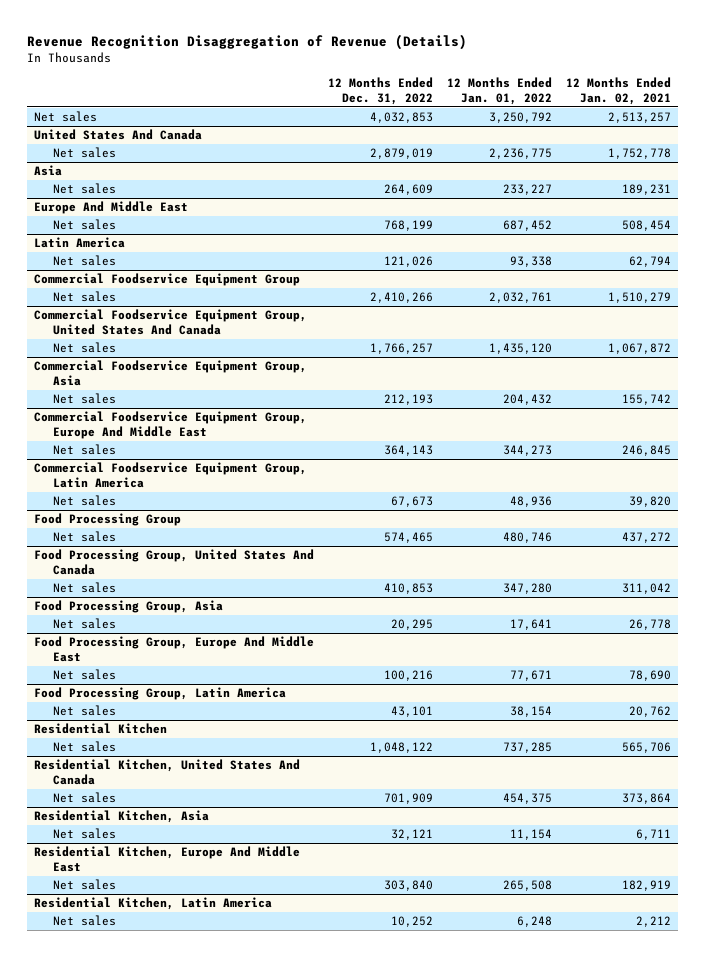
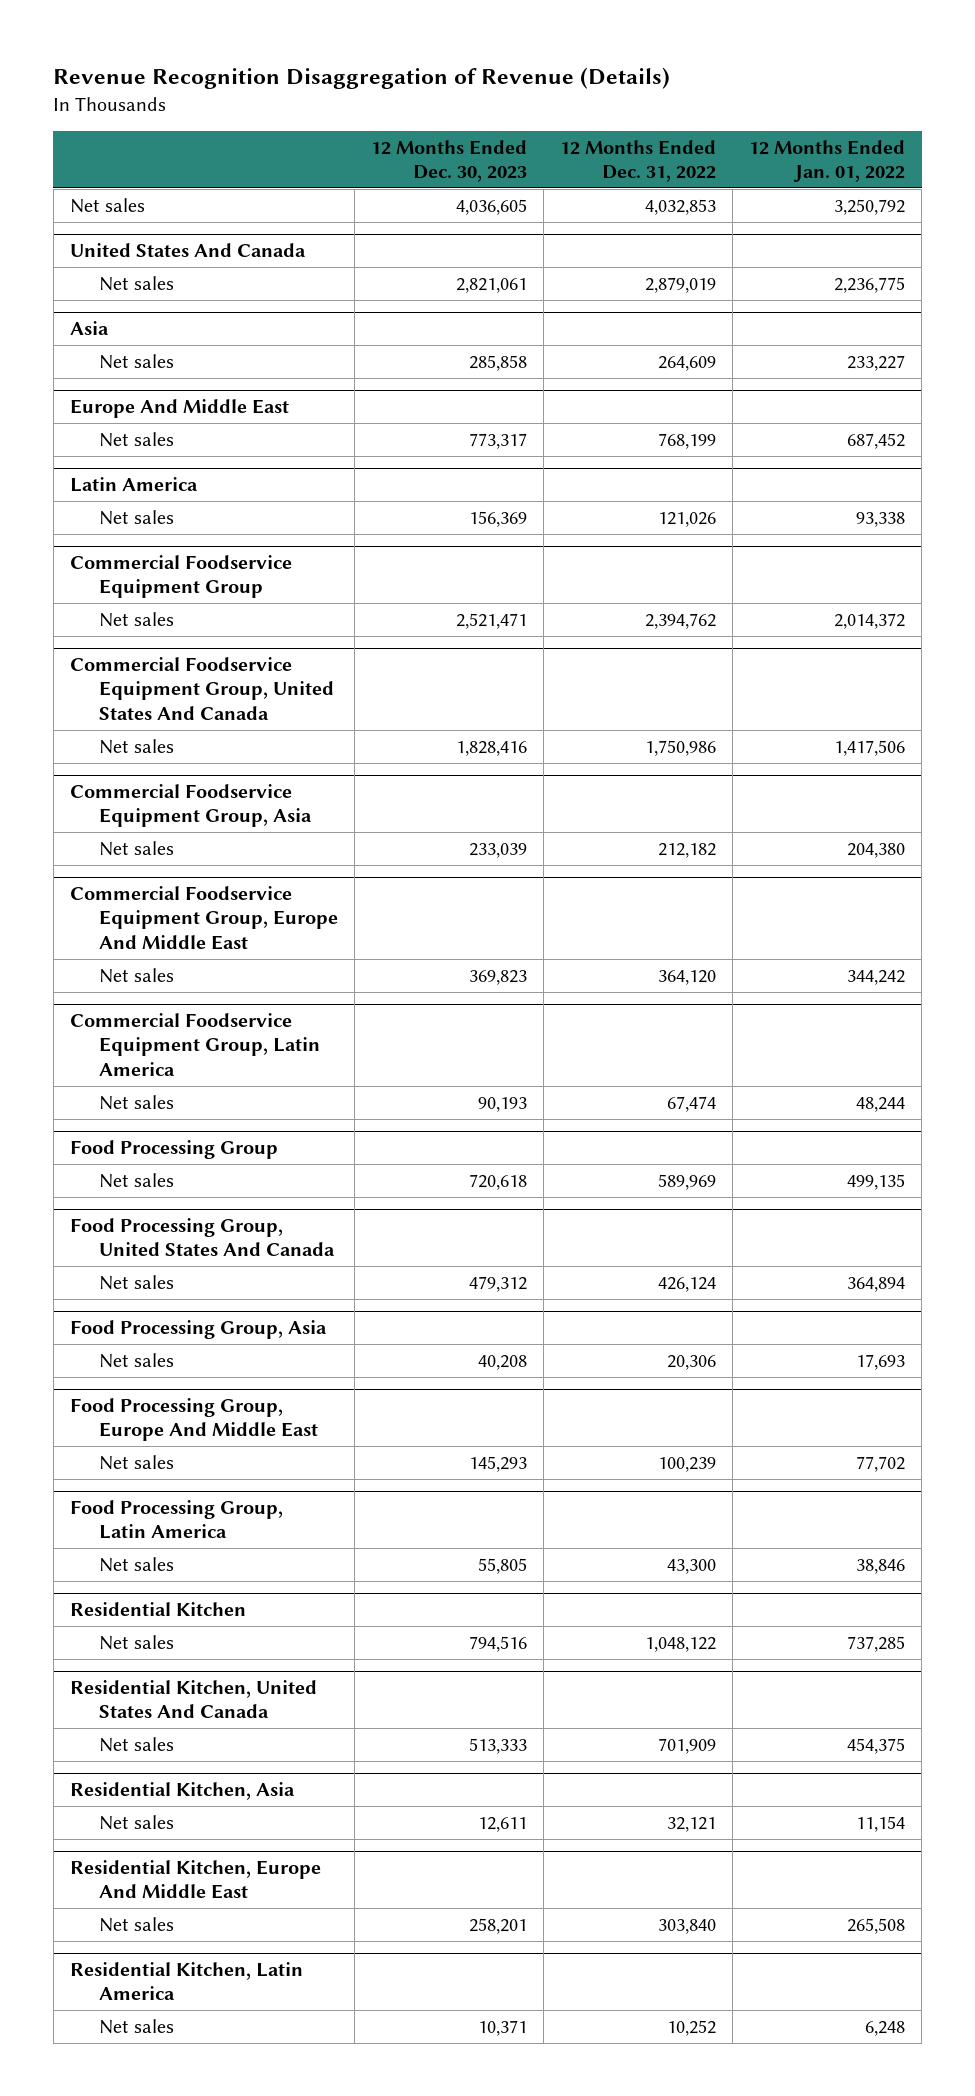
- | 12 Months Ended Dec. 31, 2022 | 12 Months Ended Jan. 01, 2022 | 12 Months Ended Jan. 02, 2021
+ | 12 Months Ended Dec. 30, 2023 | 12 Months Ended Dec. 31, 2022 | 12 Months Ended Jan. 01, 2022
@ Commercial Foodservice Equipment Group
- Net sales | 2,410,266 | 2,032,761 | 1,510,279
+ Net sales | 2,521,471 | 2,394,762 | 2,014,372
@ Commercial Foodservice Equipment Group, United States And Canada
- Net sales | 1,766,257 | 1,435,120 | 1,067,872
+ Net sales | 1,828,416 | 1,750,986 | 1,417,506
@ Commercial Foodservice Equipment Group, Asia
- Net sales | 212,193 | 204,432 | 155,742
+ Net sales | 233,039 | 212,182 | 204,380
@ Commercial Foodservice Equipment Group, Europe And Middle East
- Net sales | 364,143 | 344,273 | 246,845
+ Net sales | 369,823 | 364,120 | 344,242
@ Commercial Foodservice Equipment Group, Latin America
- Net sales | 67,673 | 48,936 | 39,820
+ Net sales | 90,193 | 67,474 | 48,244
@ Food Processing Group
- Net sales | 574,465 | 480,746 | 437,272
+ Net sales | 720,618 | 589,969 | 499,135
@ Food Processing Group, United States And Canada
- Net sales | 410,853 | 347,280 | 311,042
+ Net sales | 479,312 | 426,124 | 364,894
@ Food Processing Group, Asia
- Net sales | 20,295 | 17,641 | 26,778
+ Net sales | 40,208 | 20,306 | 17,693
@ Food Processing Group, Europe And Middle East
- Net sales | 100,216 | 77,671 | 78,690
+ Net sales | 145,293 | 100,239 | 77,702
@ Food Processing Group, Latin America
- Net sales | 43,101 | 38,154 | 20,762
+ Net sales | 55,805 | 43,300 | 38,846

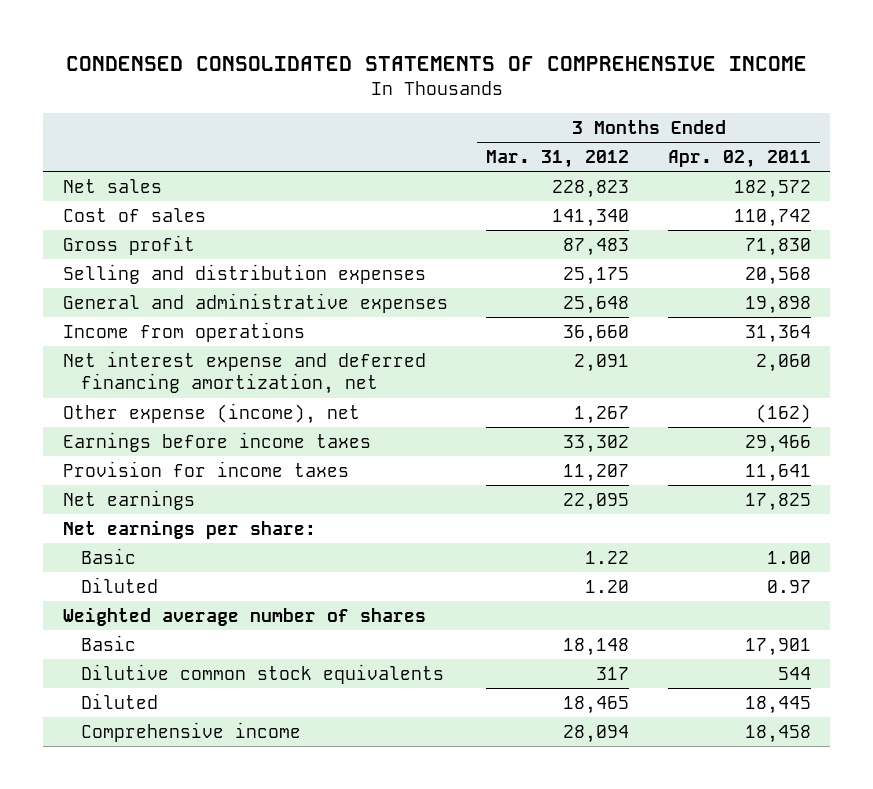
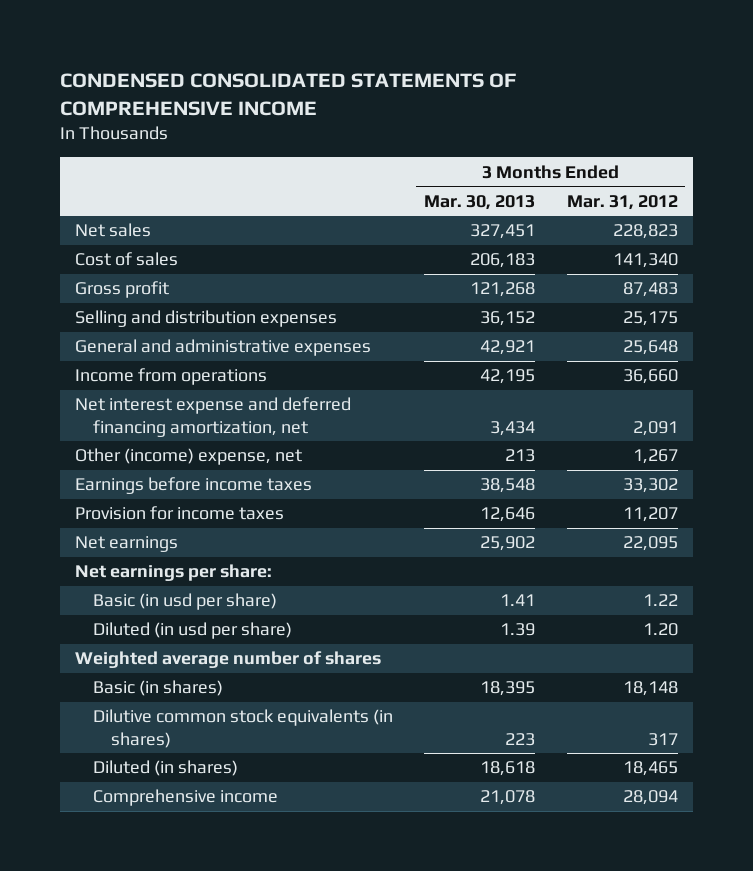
- | 3 Months Ended Mar. 31, 2012 | 3 Months Ended Apr. 02, 2011
+ | 3 Months Ended Mar. 30, 2013 | 3 Months Ended Mar. 31, 2012
- Other expense (income), net | 1,267 | (162)
+ Other (income) expense, net | 213 | 1,267
- Basic | 1.22 | 1.00
- Diluted | 1.20 | 0.97
+ Basic (in usd per share) | 1.41 | 1.22
+ Diluted (in usd per share) | 1.39 | 1.20
- Basic | 18,148 | 17,901
- Dilutive common stock equivalents | 317 | 544
- Diluted | 18,465 | 18,445
+ Basic (in shares) | 18,395 | 18,148
+ Dilutive common stock equivalents (in shares) | 223 | 317
+ Diluted (in shares) | 18,618 | 18,465

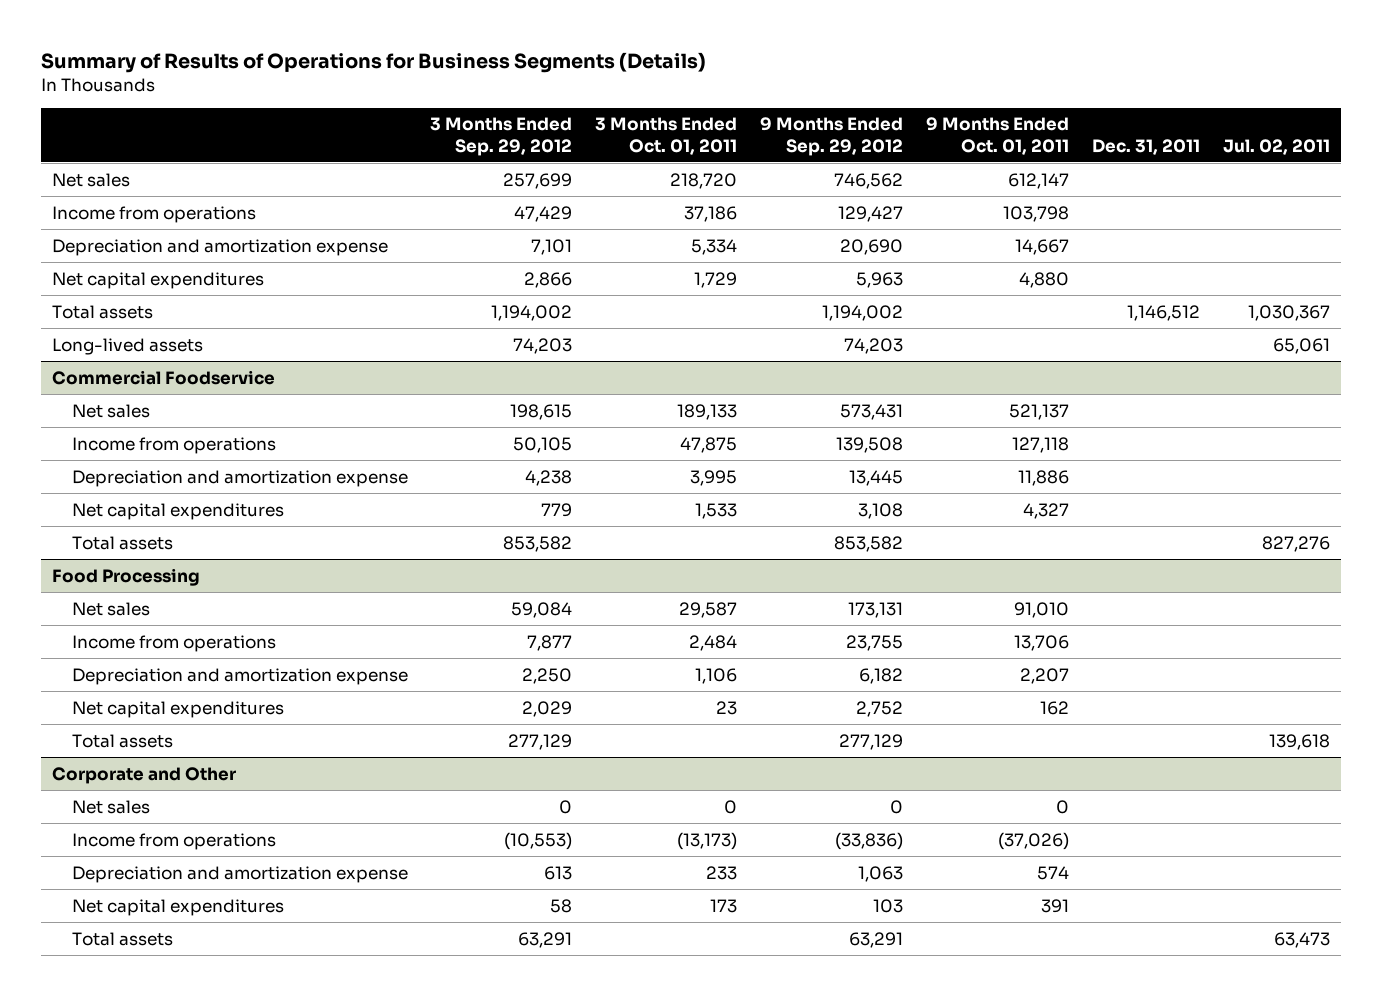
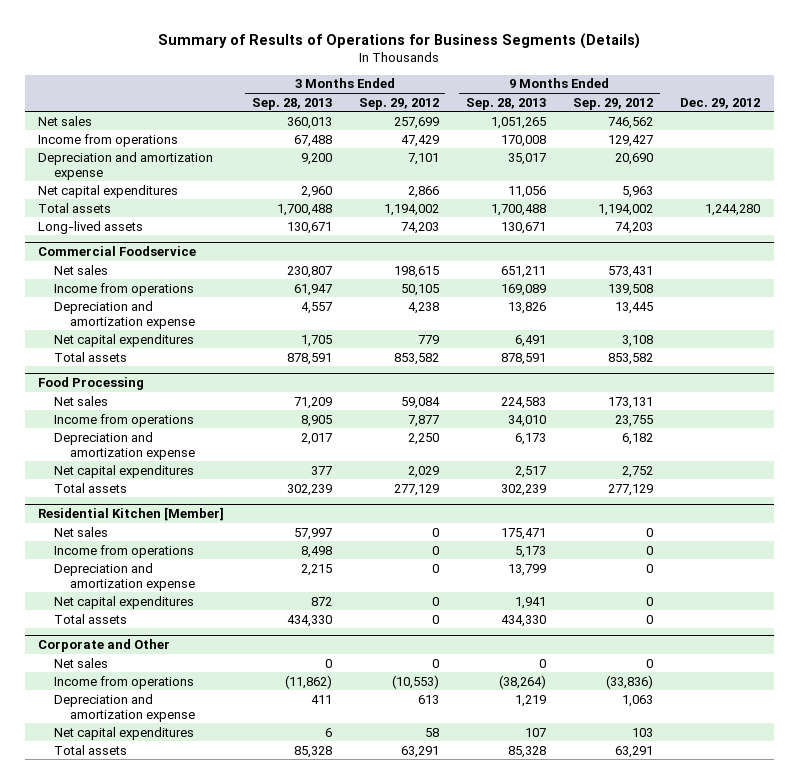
- | 3 Months Ended Sep. 29, 2012 | 3 Months Ended Oct. 01, 2011 | 9 Months Ended Sep. 29, 2012 | 9 Months Ended Oct. 01, 2011 | Dec. 31, 2011 | Jul. 02, 2011
+ | 3 Months Ended Sep. 28, 2013 | 3 Months Ended Sep. 29, 2012 | 9 Months Ended Sep. 28, 2013 | 9 Months Ended Sep. 29, 2012 | Dec. 29, 2012
+ Residential Kitchen [Member]
+ Net sales | 57,997 | 0 | 175,471 | 0 |
+ Income from operations | 8,498 | 0 | 5,173 | 0 |
+ Depreciation and amortization expense | 2,215 | 0 | 13,799 | 0 |
+ Net capital expenditures | 872 | 0 | 1,941 | 0 |
+ Total assets | 434,330 | 0 | 434,330 | 0 |

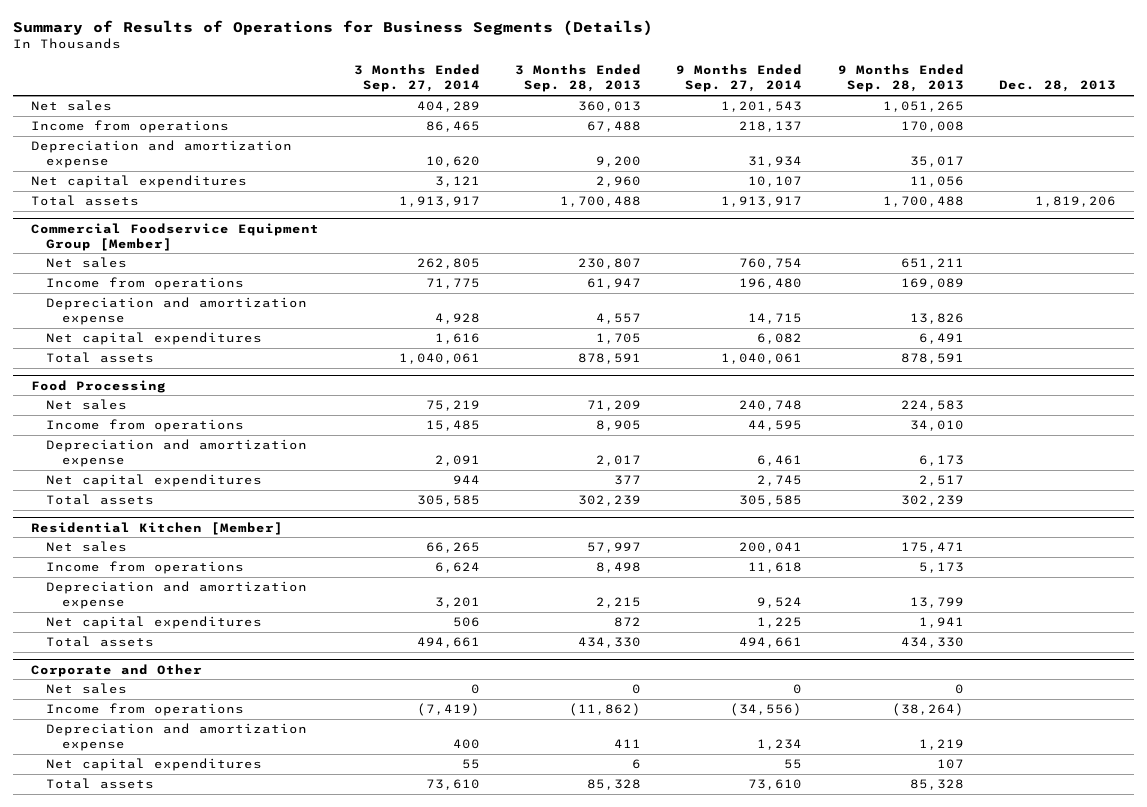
- | 3 Months Ended Sep. 28, 2013 | 3 Months Ended Sep. 29, 2012 | 9 Months Ended Sep. 28, 2013 | 9 Months Ended Sep. 29, 2012 | Dec. 29, 2012
+ | 3 Months Ended Sep. 27, 2014 | 3 Months Ended Sep. 28, 2013 | 9 Months Ended Sep. 27, 2014 | 9 Months Ended Sep. 28, 2013 | Dec. 28, 2013
- Long-lived assets | 130,671 | 74,203 | 130,671 | 74,203 |
- Commercial Foodservice
+ Commercial Foodservice Equipment Group [Member]

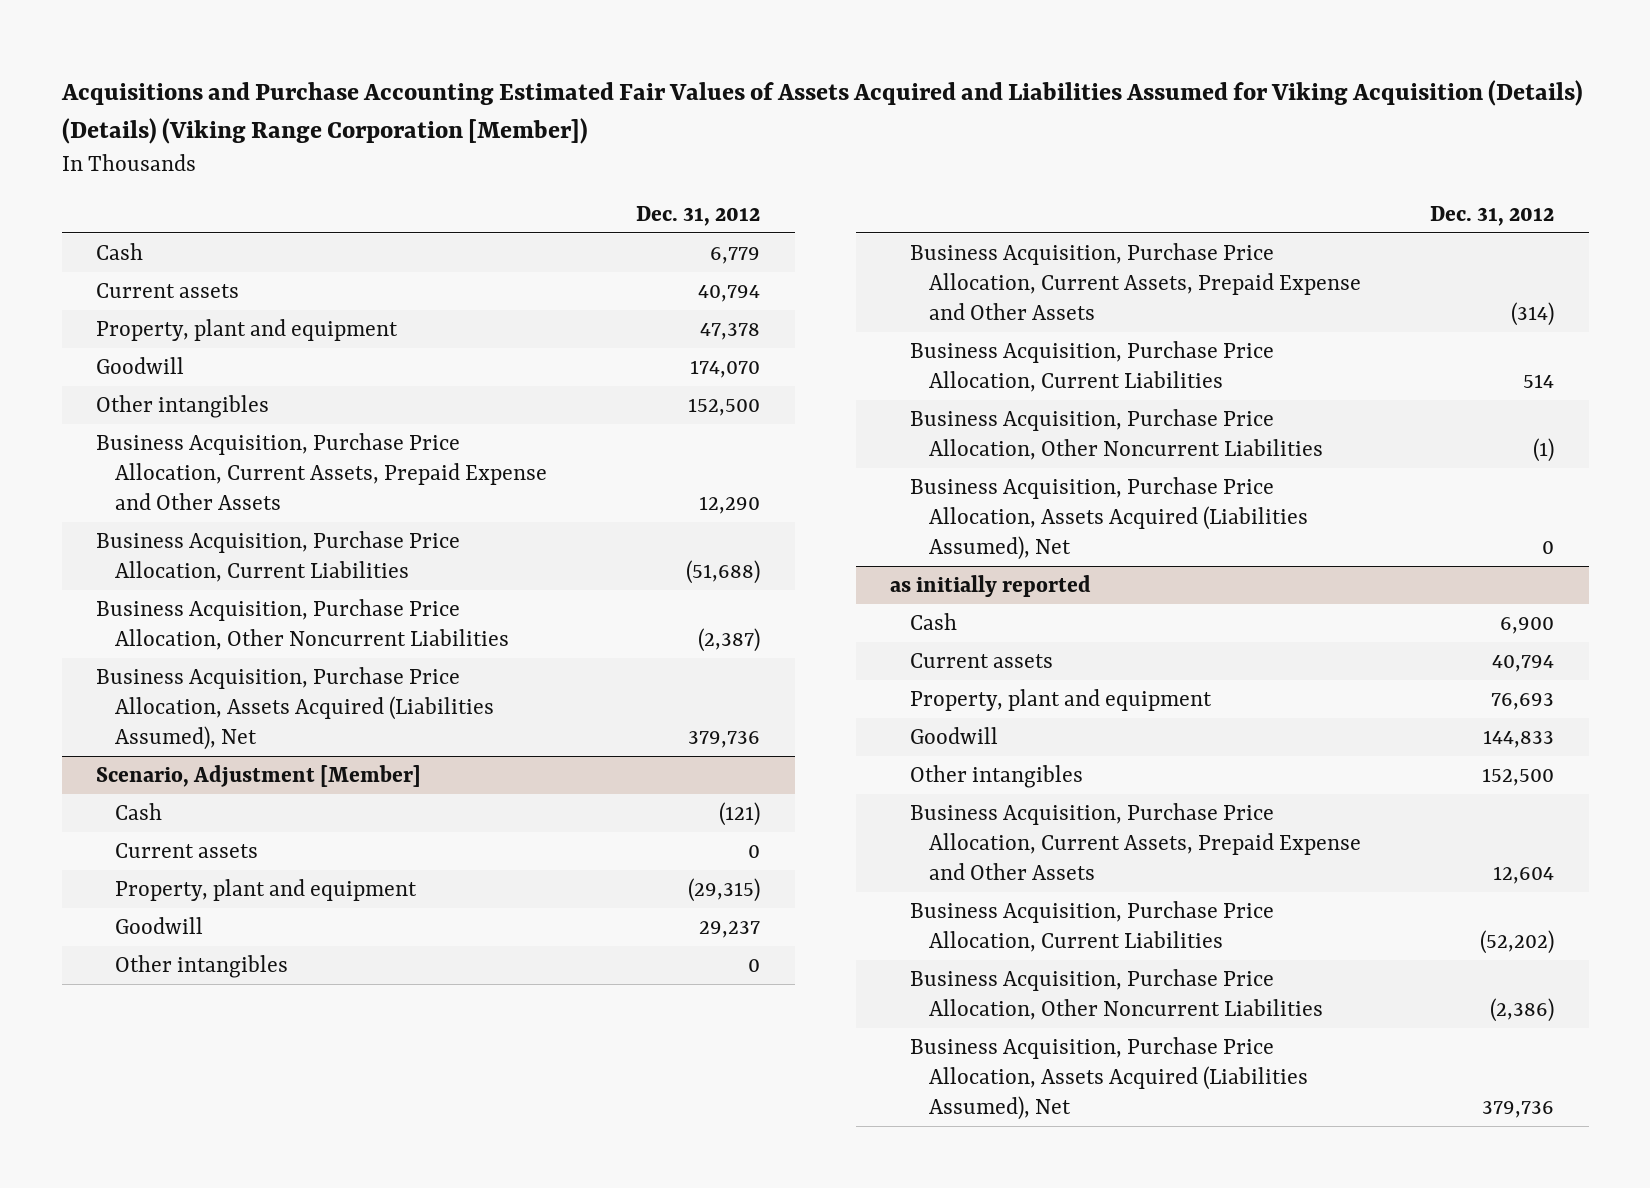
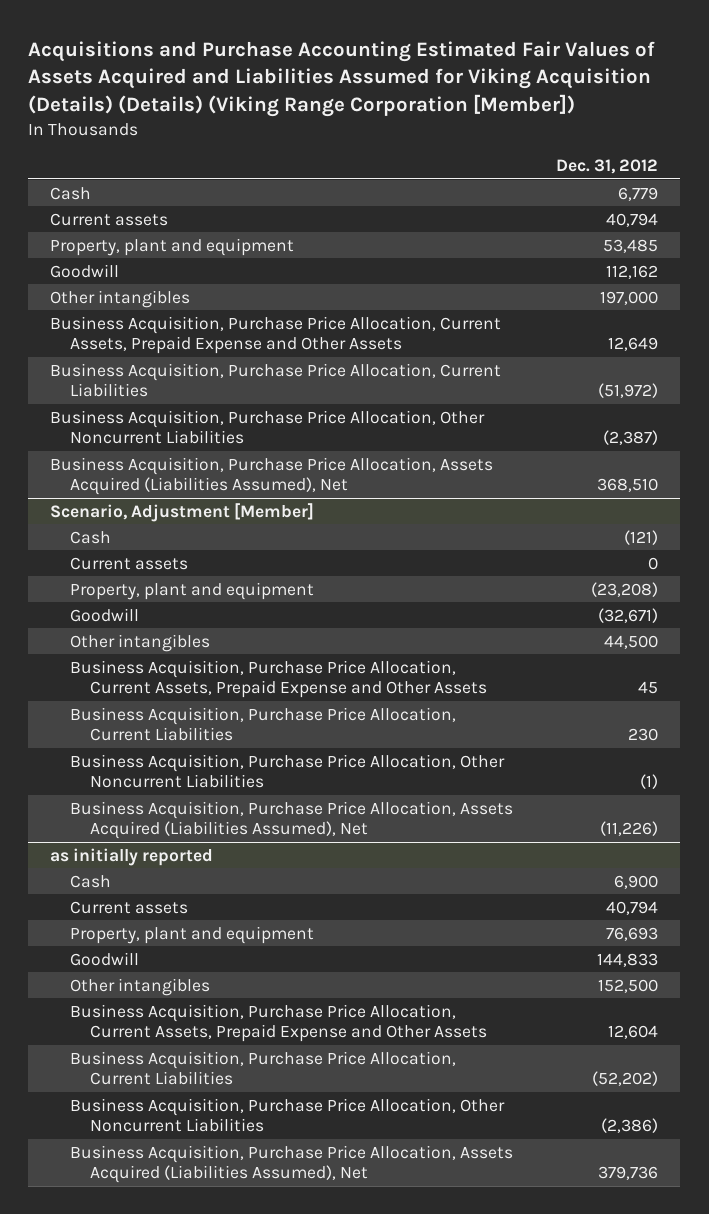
- Property, plant and equipment | 47,378
- Goodwill | 174,070
- Other intangibles | 152,500
- Business Acquisition, Purchase Price Allocation, Current Assets, Prepaid Expense and Other Assets | 12,290
- Business Acquisition, Purchase Price Allocation, Current Liabilities | (51,688)
+ Property, plant and equipment | 53,485
+ Goodwill | 112,162
+ Other intangibles | 197,000
+ Business Acquisition, Purchase Price Allocation, Current Assets, Prepaid Expense and Other Assets | 12,649
+ Business Acquisition, Purchase Price Allocation, Current Liabilities | (51,972)
- Business Acquisition, Purchase Price Allocation, Assets Acquired (Liabilities Assumed), Net | 379,736
+ Business Acquisition, Purchase Price Allocation, Assets Acquired (Liabilities Assumed), Net | 368,510
@ Scenario, Adjustment [Member]
- Property, plant and equipment | (29,315)
- Goodwill | 29,237
- Other intangibles | 0
- Business Acquisition, Purchase Price Allocation, Current Assets, Prepaid Expense and Other Assets | (314)
- Business Acquisition, Purchase Price Allocation, Current Liabilities | 514
+ Property, plant and equipment | (23,208)
+ Goodwill | (32,671)
+ Other intangibles | 44,500
+ Business Acquisition, Purchase Price Allocation, Current Assets, Prepaid Expense and Other Assets | 45
+ Business Acquisition, Purchase Price Allocation, Current Liabilities | 230
- Business Acquisition, Purchase Price Allocation, Assets Acquired (Liabilities Assumed), Net | 0
+ Business Acquisition, Purchase Price Allocation, Assets Acquired (Liabilities Assumed), Net | (11,226)

